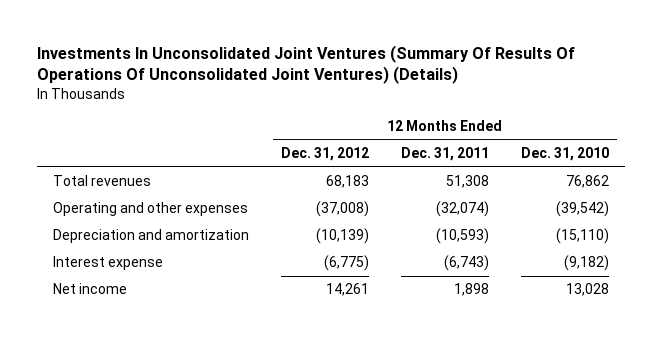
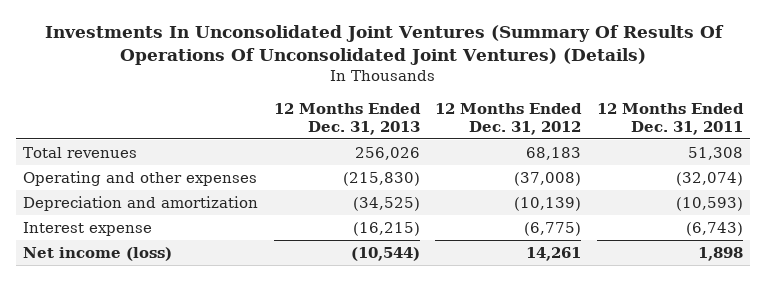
- | 12 Months Ended Dec. 31, 2012 | 12 Months Ended Dec. 31, 2011 | 12 Months Ended Dec. 31, 2010
+ | 12 Months Ended Dec. 31, 2013 | 12 Months Ended Dec. 31, 2012 | 12 Months Ended Dec. 31, 2011
- Net income | 14,261 | 1,898 | 13,028
+ Net income (loss) | (10,544) | 14,261 | 1,898

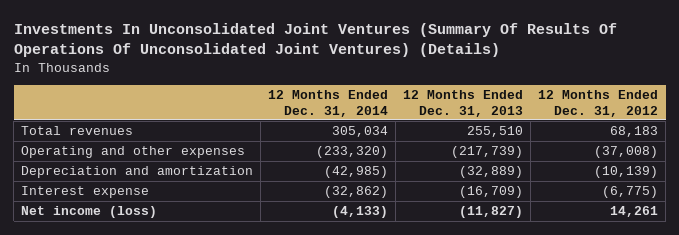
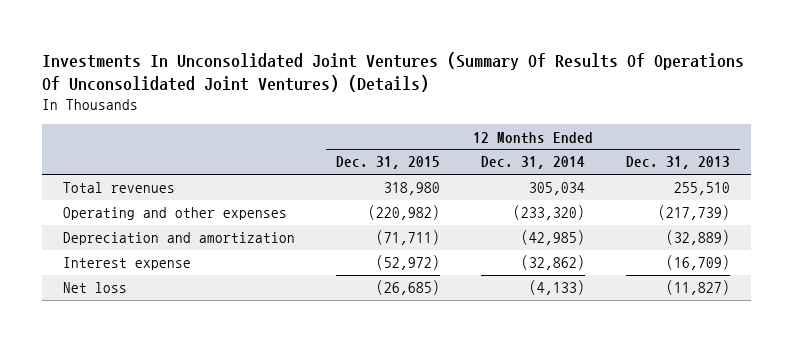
- | 12 Months Ended Dec. 31, 2014 | 12 Months Ended Dec. 31, 2013 | 12 Months Ended Dec. 31, 2012
+ | 12 Months Ended Dec. 31, 2015 | 12 Months Ended Dec. 31, 2014 | 12 Months Ended Dec. 31, 2013
- Net income (loss) | (4,133) | (11,827) | 14,261
+ Net loss | (26,685) | (4,133) | (11,827)

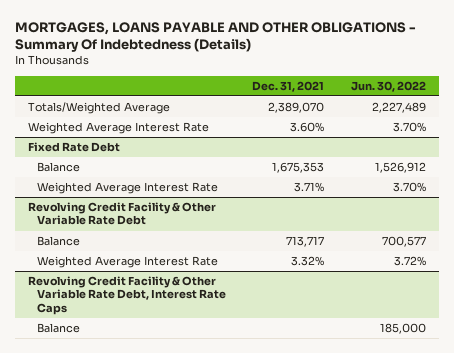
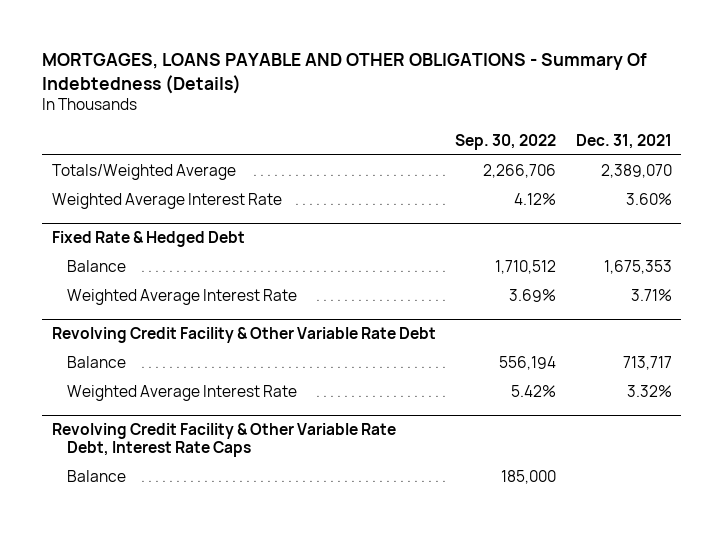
- | Dec. 31, 2021 | Jun. 30, 2022
+ | Sep. 30, 2022 | Dec. 31, 2021
- Fixed Rate Debt
+ Fixed Rate & Hedged Debt

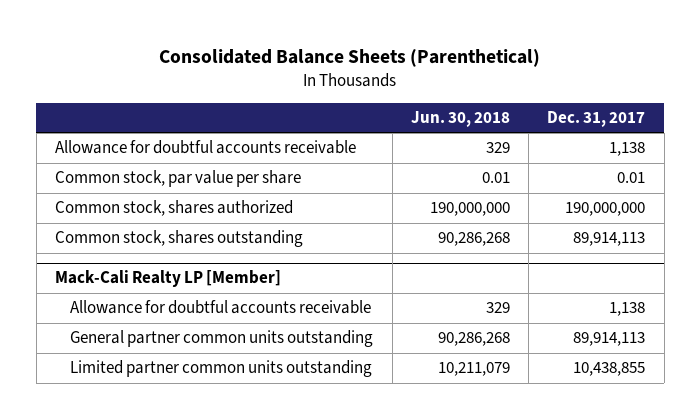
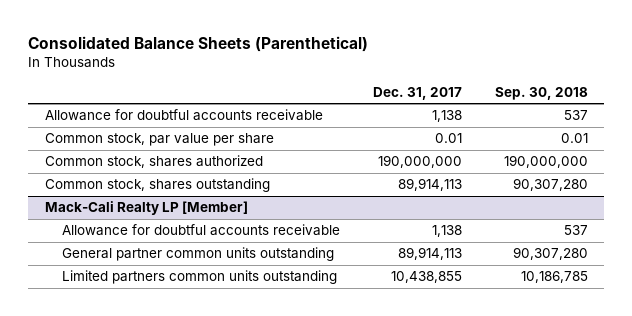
- | Jun. 30, 2018 | Dec. 31, 2017
+ | Dec. 31, 2017 | Sep. 30, 2018
@ Mack-Cali Realty LP [Member]
- Limited partner common units outstanding | 10,211,079 | 10,438,855
+ Limited partners common units outstanding | 10,438,855 | 10,186,785

